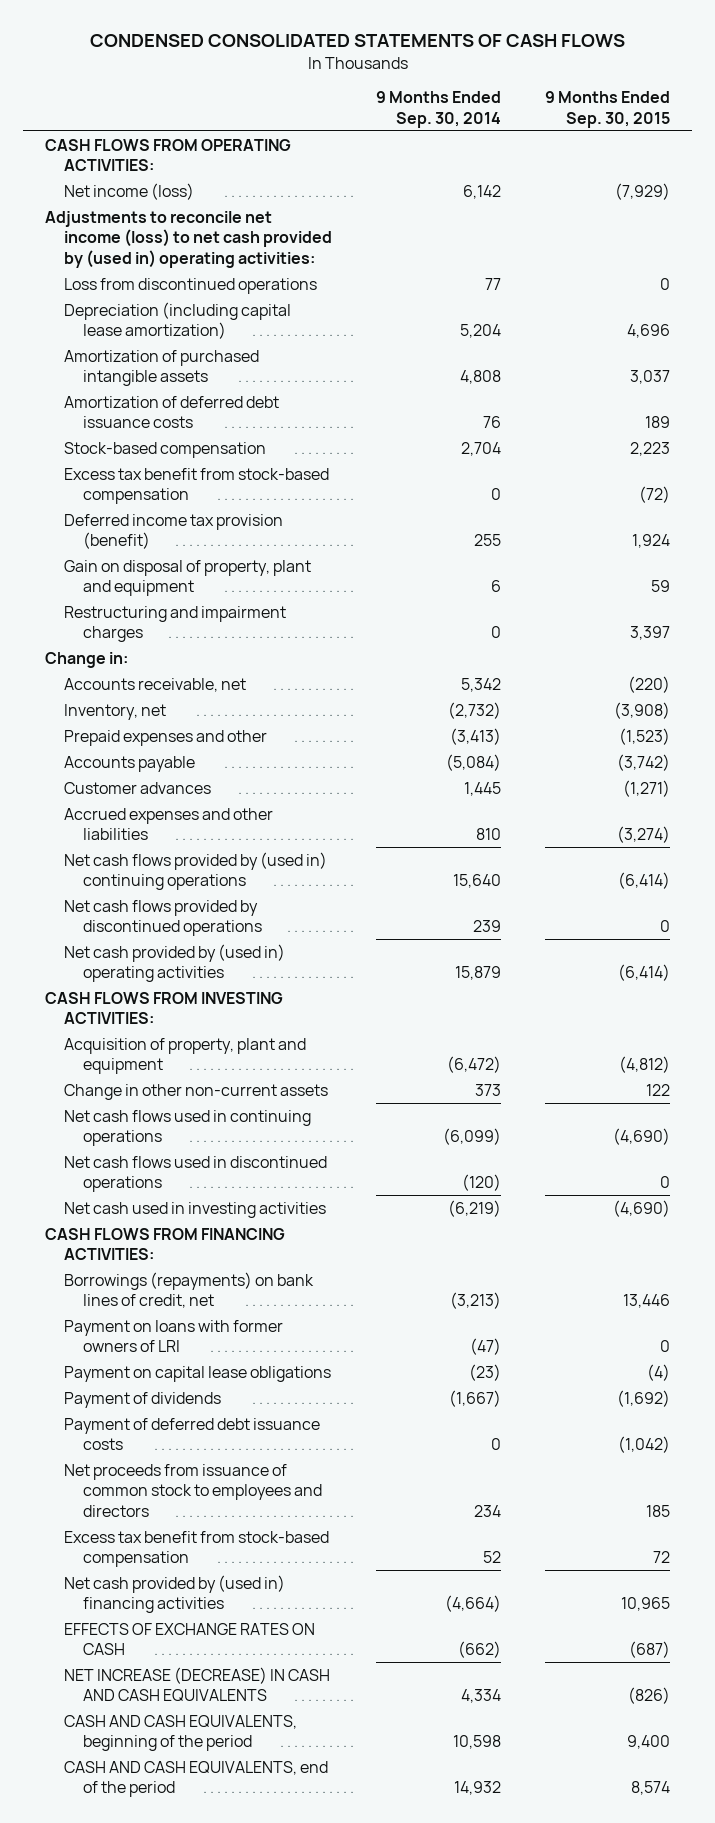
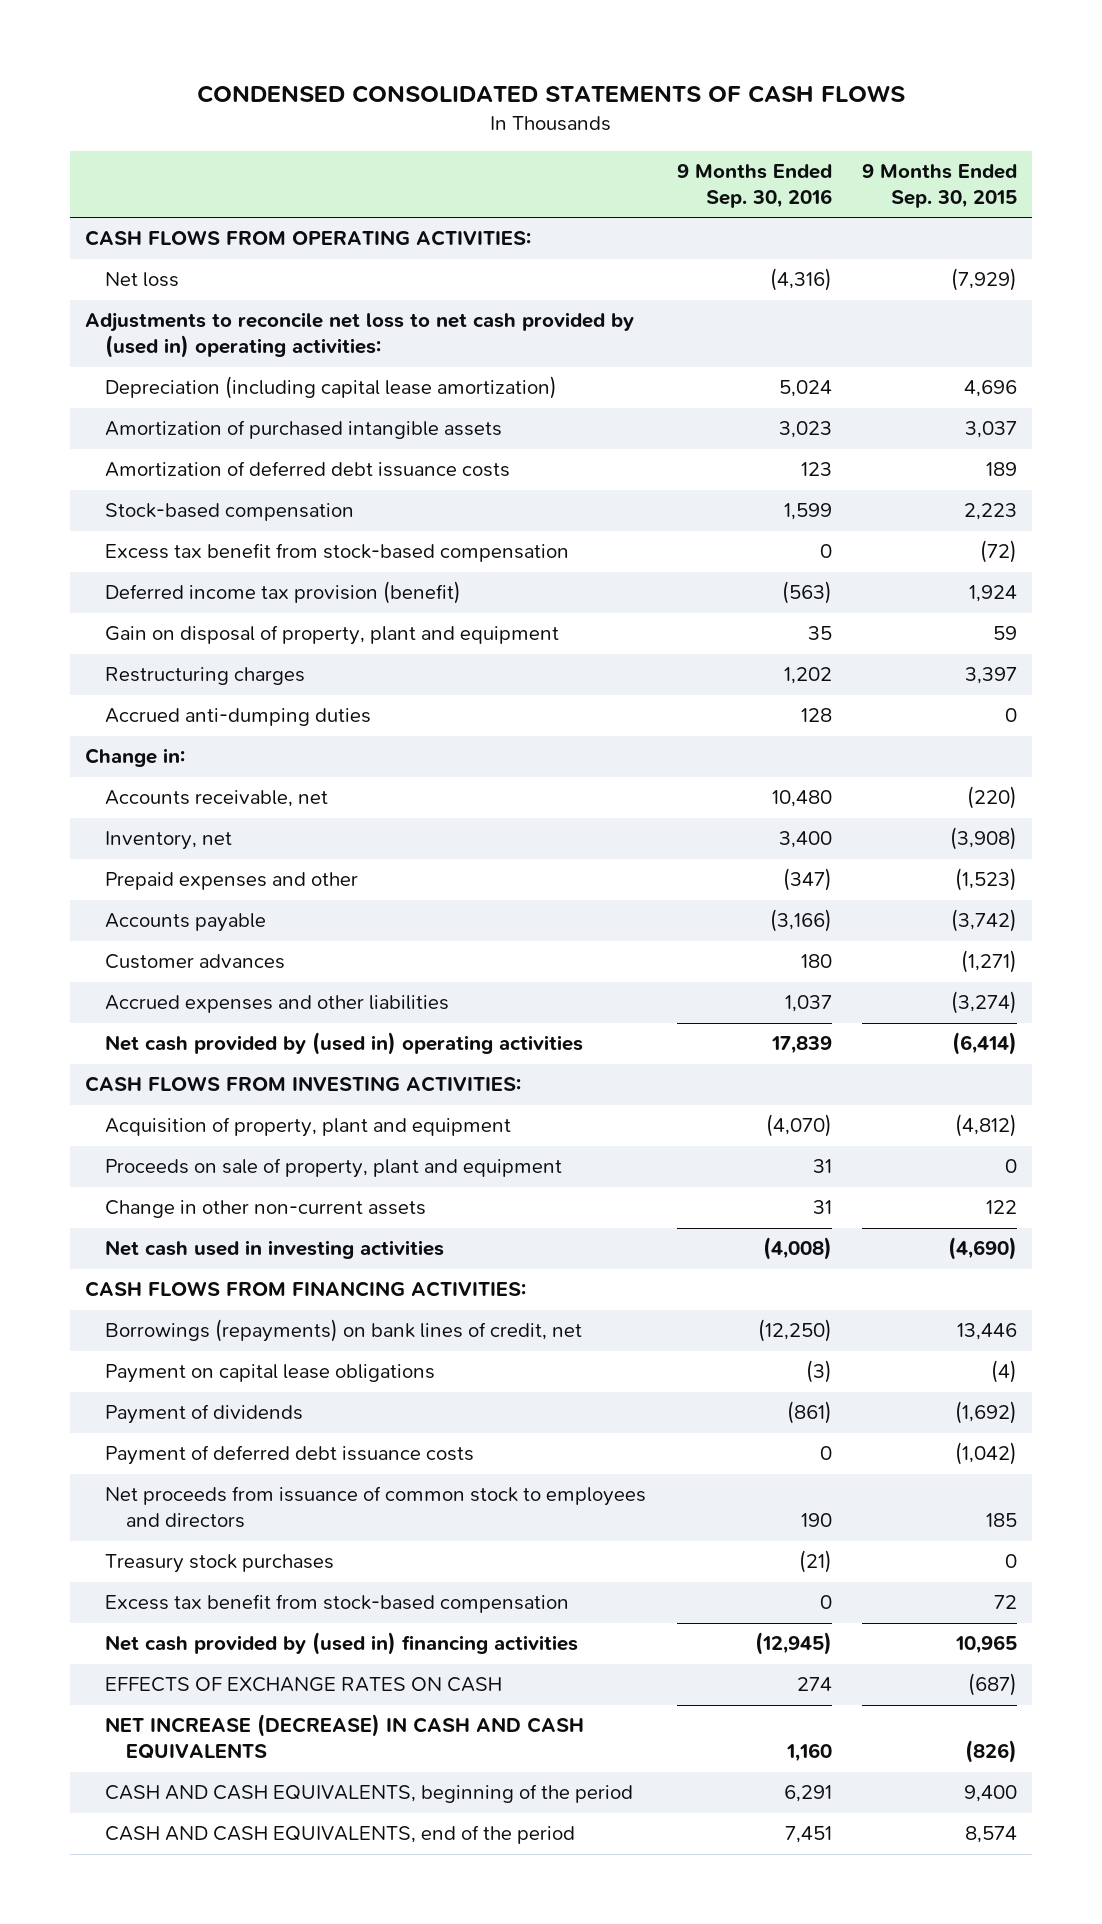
- | 9 Months Ended Sep. 30, 2014 | 9 Months Ended Sep. 30, 2015
+ | 9 Months Ended Sep. 30, 2016 | 9 Months Ended Sep. 30, 2015
- Net income (loss) | 6,142 | (7,929)
- Adjustments to reconcile net income (loss) to net cash provided by (used in) operating activities:
- Loss from discontinued operations | 77 | 0
+ Net loss | (4,316) | (7,929)
+ Adjustments to reconcile net loss to net cash provided by (used in) operating activities:
- Restructuring and impairment charges | 0 | 3,397
+ Restructuring charges | 1,202 | 3,397
+ Accrued anti-dumping duties | 128 | 0
- Net cash flows provided by (used in) continuing operations | 15,640 | (6,414)
- Net cash flows provided by discontinued operations | 239 | 0
+ Proceeds on sale of property, plant and equipment | 31 | 0
- Net cash flows used in continuing operations | (6,099) | (4,690)
- Net cash flows used in discontinued operations | (120) | 0
- Payment on loans with former owners of LRI | (47) | 0
+ Treasury stock purchases | (21) | 0

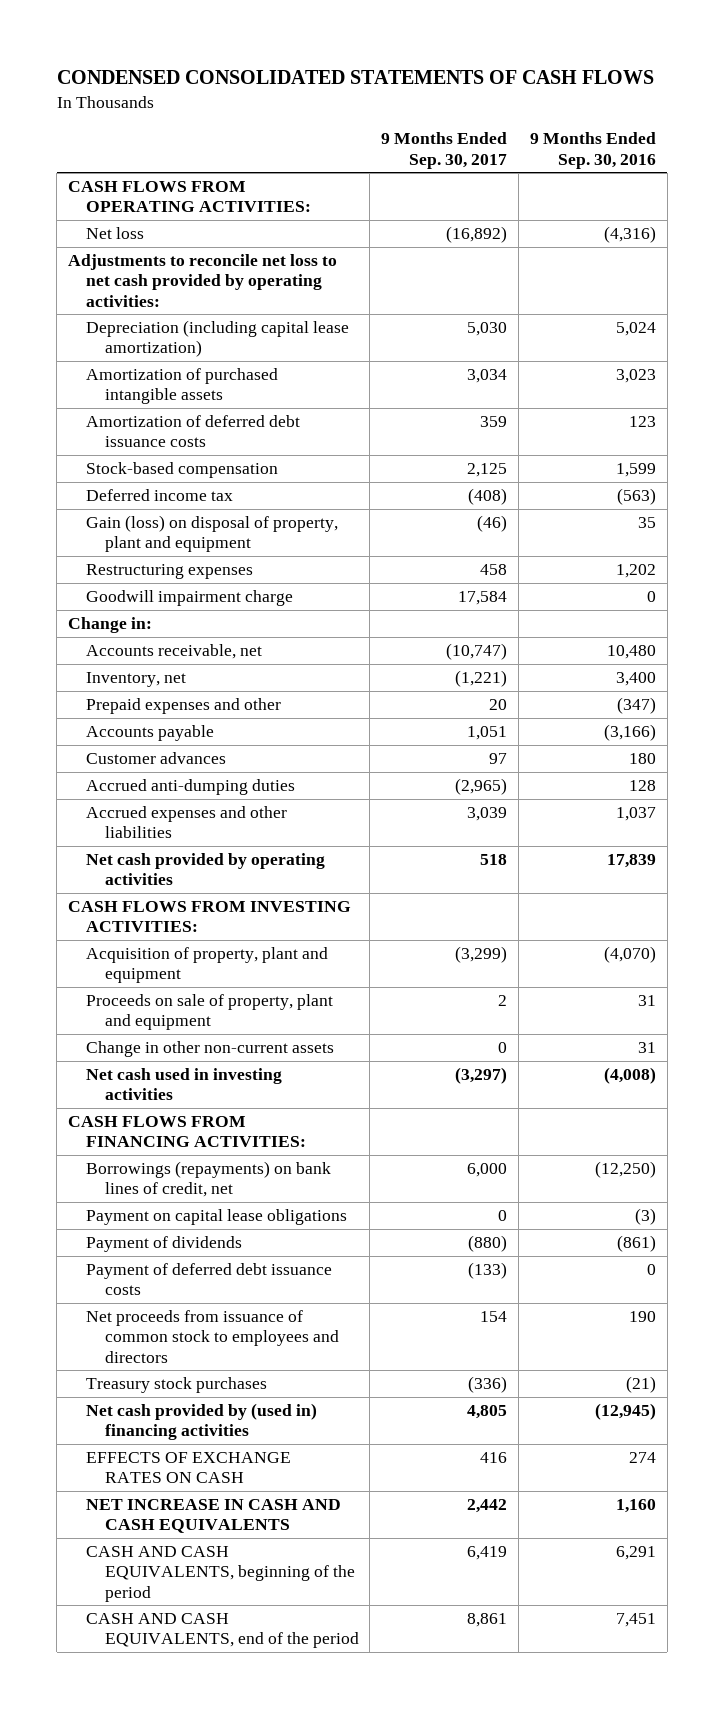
- | 9 Months Ended Sep. 30, 2016 | 9 Months Ended Sep. 30, 2015
+ | 9 Months Ended Sep. 30, 2017 | 9 Months Ended Sep. 30, 2016
- Adjustments to reconcile net loss to net cash provided by (used in) operating activities:
+ Adjustments to reconcile net loss to net cash provided by operating activities:
- Excess tax benefit from stock-based compensation | 0 | (72)
- Deferred income tax provision (benefit) | (563) | 1,924
- Gain on disposal of property, plant and equipment | 35 | 59
- Restructuring charges | 1,202 | 3,397
+ Deferred income tax | (408) | (563)
+ Gain (loss) on disposal of property, plant and equipment | (46) | 35
+ Restructuring expenses | 458 | 1,202
+ Goodwill impairment charge | 17,584 | 0
moved down: Accrued anti-dumping duties | (2,965) | 128
- Net cash provided by (used in) operating activities | 17,839 | (6,414)
+ Net cash provided by operating activities | 518 | 17,839
- Excess tax benefit from stock-based compensation | 0 | 72
- NET INCREASE (DECREASE) IN CASH AND CASH EQUIVALENTS | 1,160 | (826)
+ NET INCREASE IN CASH AND CASH EQUIVALENTS | 2,442 | 1,160

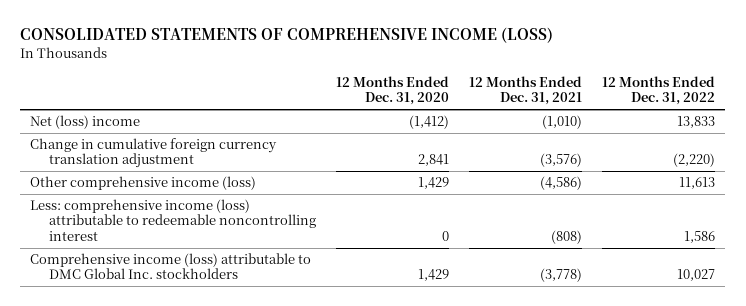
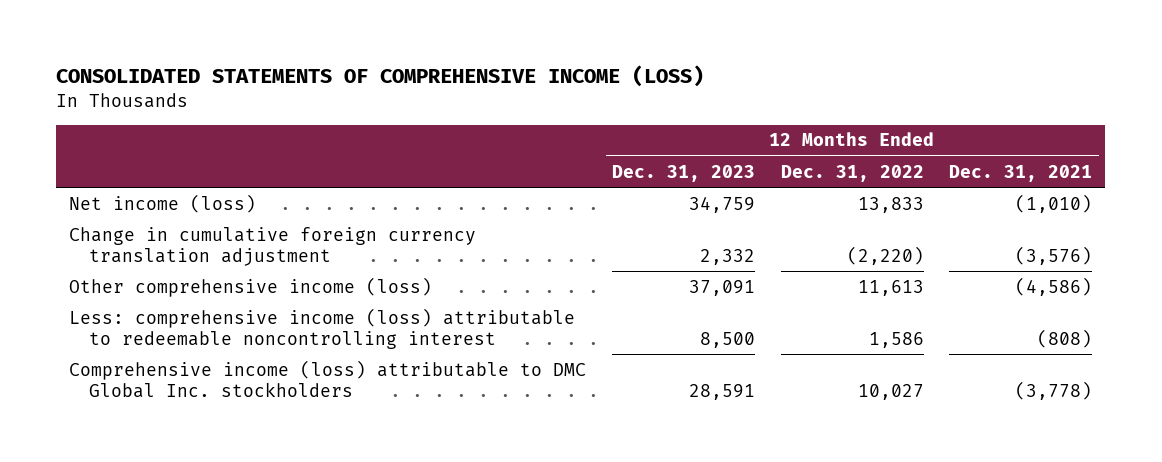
- | 12 Months Ended Dec. 31, 2020 | 12 Months Ended Dec. 31, 2021 | 12 Months Ended Dec. 31, 2022
+ | 12 Months Ended Dec. 31, 2023 | 12 Months Ended Dec. 31, 2022 | 12 Months Ended Dec. 31, 2021
- Net (loss) income | (1,412) | (1,010) | 13,833
+ Net income (loss) | 34,759 | 13,833 | (1,010)

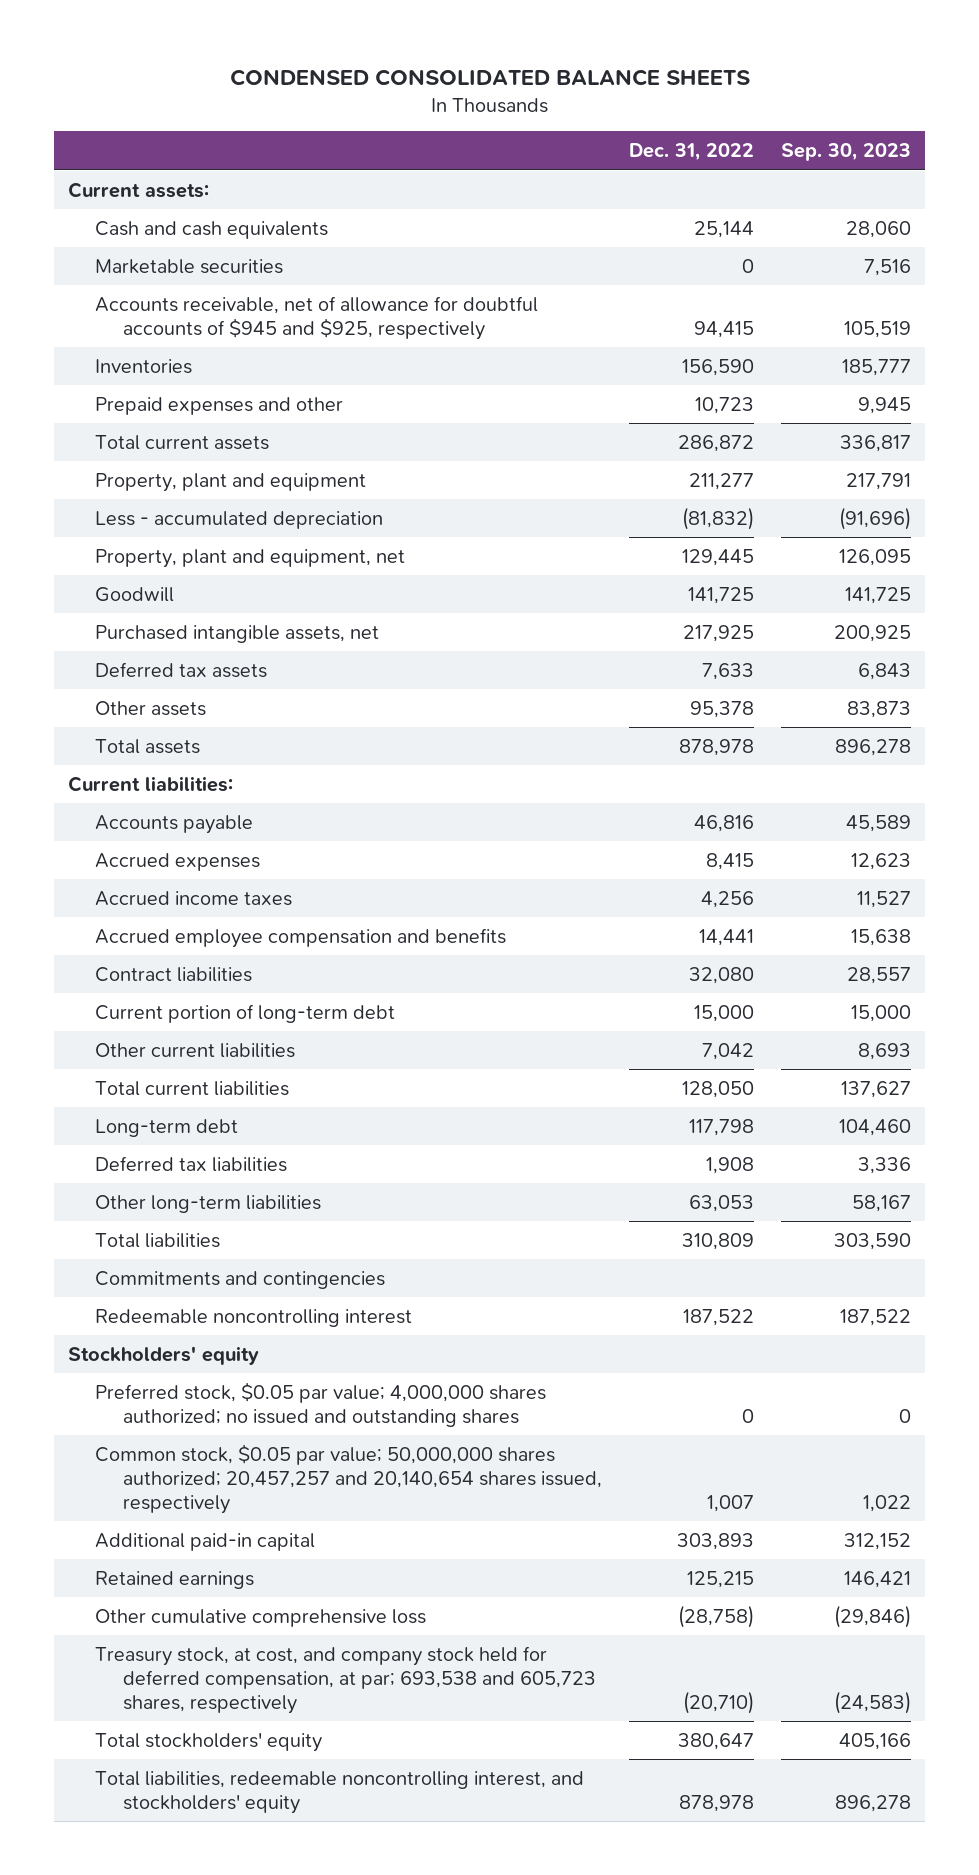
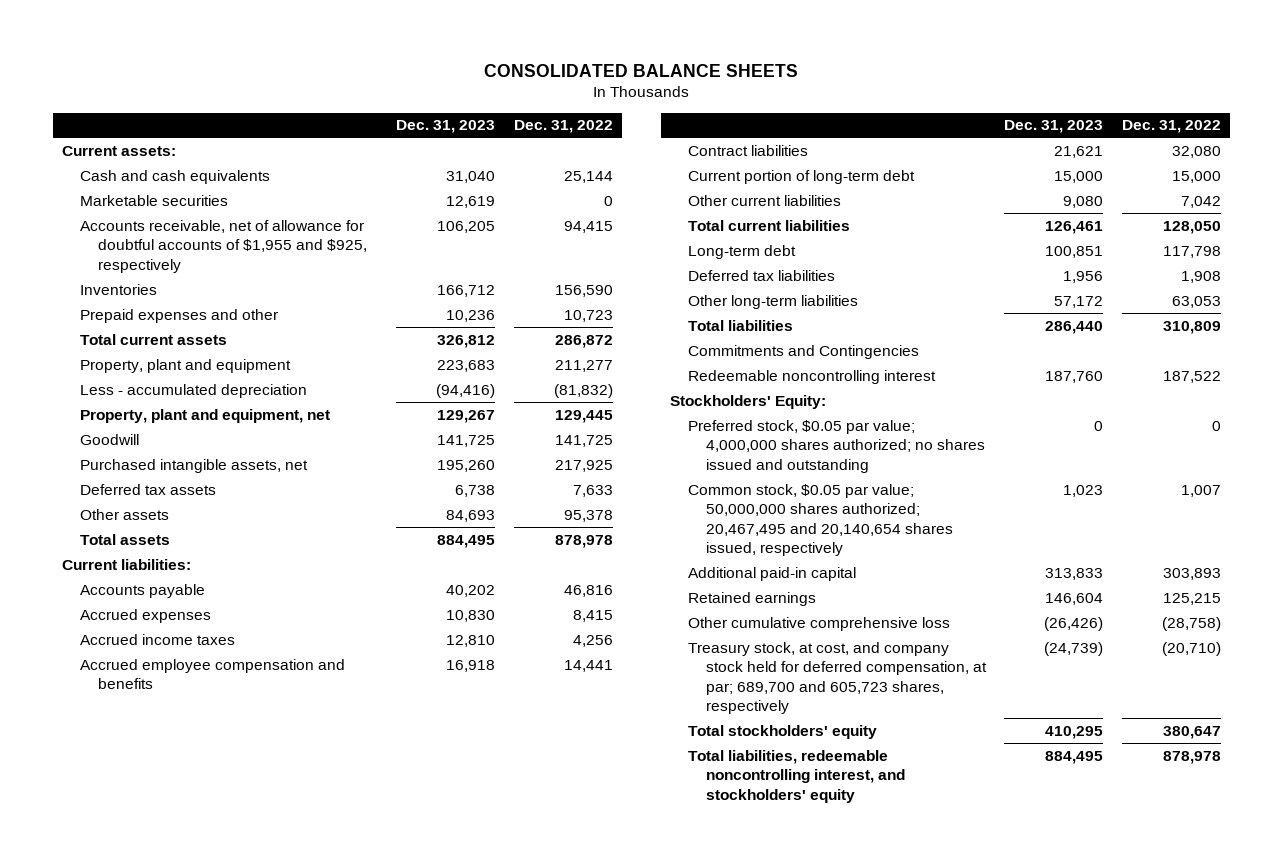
- CONDENSED CONSOLIDATED BALANCE SHEETS
+ CONSOLIDATED BALANCE SHEETS
- | Dec. 31, 2022 | Sep. 30, 2023
+ | Dec. 31, 2023 | Dec. 31, 2022
- Accounts receivable, net of allowance for doubtful accounts of $945 and $925, respectively | 94,415 | 105,519
+ Accounts receivable, net of allowance for doubtful accounts of $1,955 and $925, respectively | 106,205 | 94,415
- Commitments and contingencies
+ Commitments and Contingencies
- Stockholders' equity
- Preferred stock, $0.05 par value; 4,000,000 shares authorized; no issued and outstanding shares | 0 | 0
- Common stock, $0.05 par value; 50,000,000 shares authorized; 20,457,257 and 20,140,654 shares issued, respectively | 1,007 | 1,022
+ Stockholders' Equity:
+ Preferred stock, $0.05 par value; 4,000,000 shares authorized; no shares issued and outstanding | 0 | 0
+ Common stock, $0.05 par value; 50,000,000 shares authorized; 20,467,495 and 20,140,654 shares issued, respectively | 1,023 | 1,007
- Treasury stock, at cost, and company stock held for deferred compensation, at par; 693,538 and 605,723 shares, respectively | (20,710) | (24,583)
+ Treasury stock, at cost, and company stock held for deferred compensation, at par; 689,700 and 605,723 shares, respectively | (24,739) | (20,710)

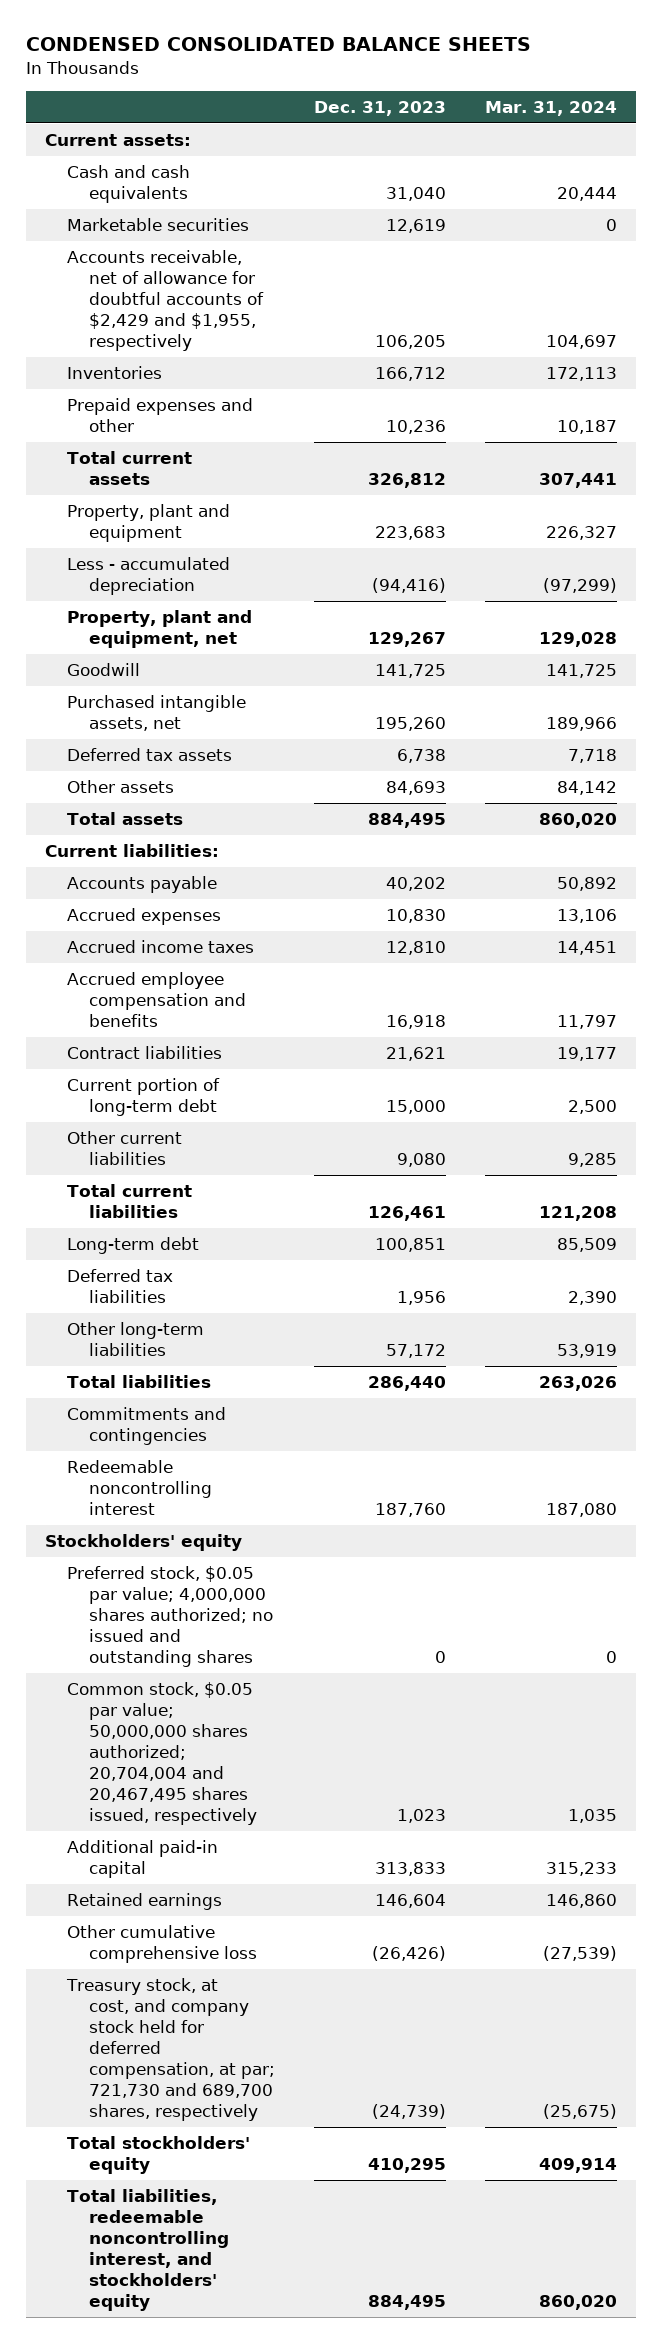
- CONSOLIDATED BALANCE SHEETS
+ CONDENSED CONSOLIDATED BALANCE SHEETS
- | Dec. 31, 2023 | Dec. 31, 2022
+ | Dec. 31, 2023 | Mar. 31, 2024
- Accounts receivable, net of allowance for doubtful accounts of $1,955 and $925, respectively | 106,205 | 94,415
+ Accounts receivable, net of allowance for doubtful accounts of $2,429 and $1,955, respectively | 106,205 | 104,697
- Commitments and Contingencies
+ Commitments and contingencies
- Stockholders' Equity:
- Preferred stock, $0.05 par value; 4,000,000 shares authorized; no shares issued and outstanding | 0 | 0
- Common stock, $0.05 par value; 50,000,000 shares authorized; 20,467,495 and 20,140,654 shares issued, respectively | 1,023 | 1,007
+ Stockholders' equity
+ Preferred stock, $0.05 par value; 4,000,000 shares authorized; no issued and outstanding shares | 0 | 0
+ Common stock, $0.05 par value; 50,000,000 shares authorized; 20,704,004 and 20,467,495 shares issued, respectively | 1,023 | 1,035
- Treasury stock, at cost, and company stock held for deferred compensation, at par; 689,700 and 605,723 shares, respectively | (24,739) | (20,710)
+ Treasury stock, at cost, and company stock held for deferred compensation, at par; 721,730 and 689,700 shares, respectively | (24,739) | (25,675)

